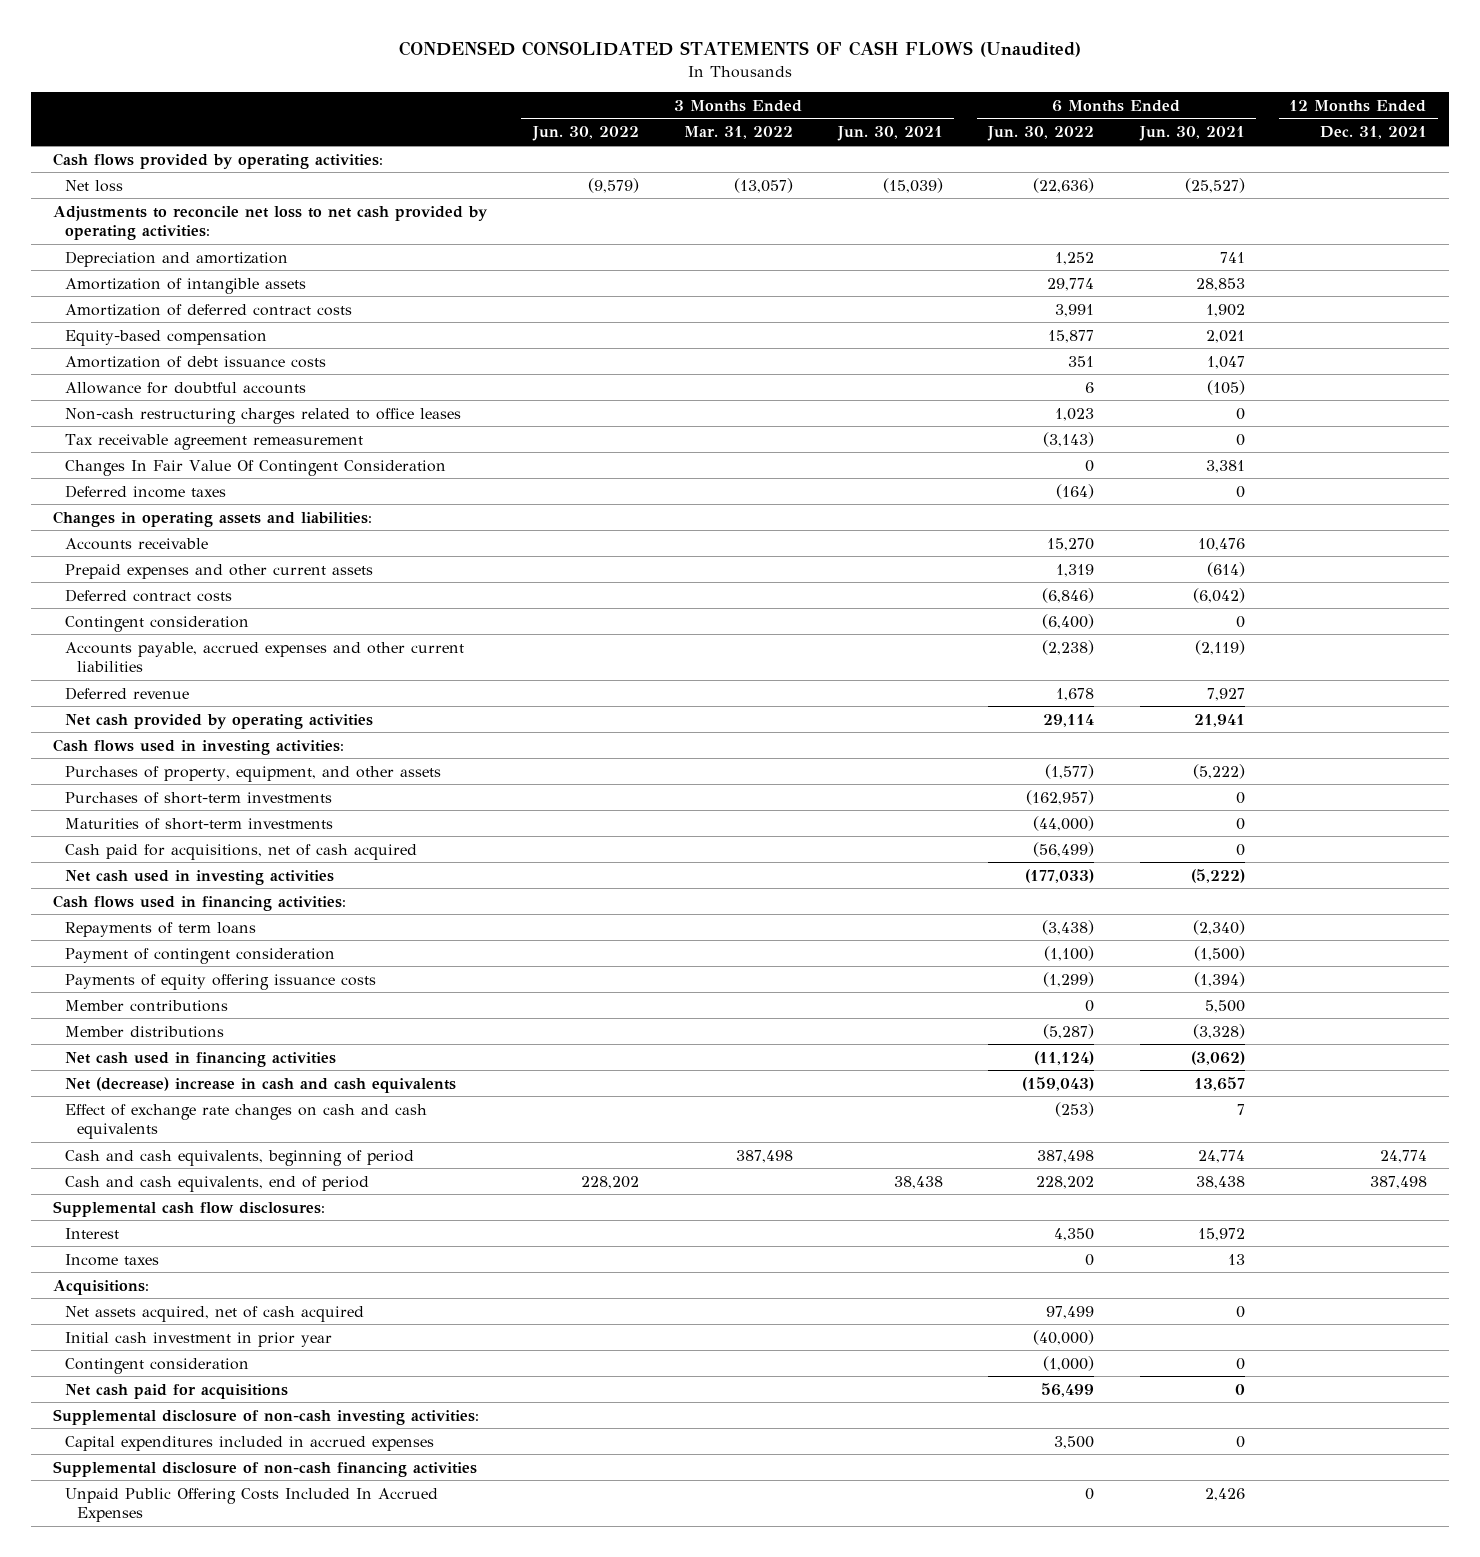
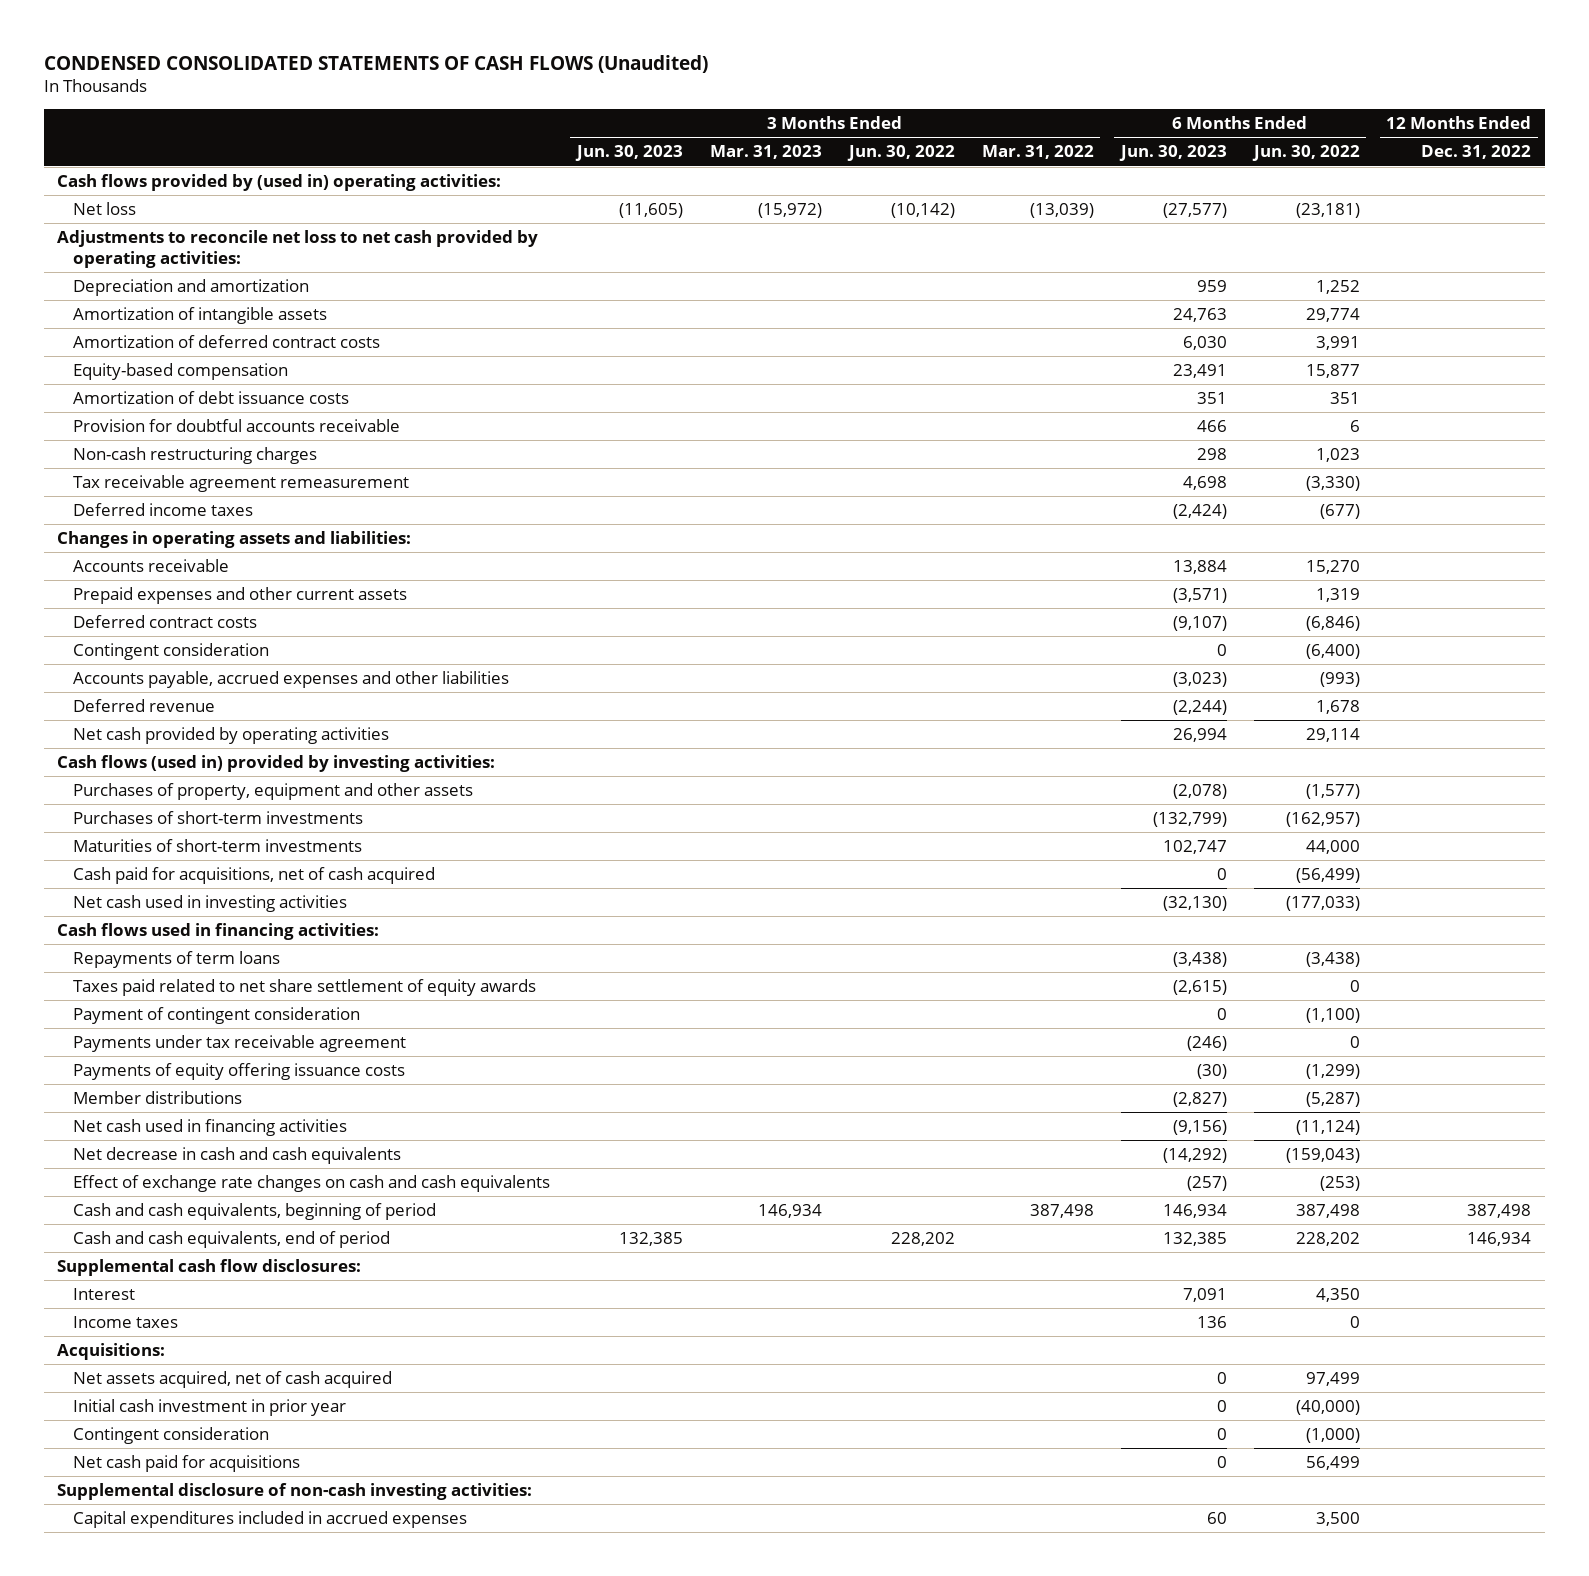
- | 3 Months Ended Jun. 30, 2022 | 3 Months Ended Mar. 31, 2022 | 3 Months Ended Jun. 30, 2021 | 6 Months Ended Jun. 30, 2022 | 6 Months Ended Jun. 30, 2021 | 12 Months Ended Dec. 31, 2021
+ | 3 Months Ended Jun. 30, 2023 | 3 Months Ended Mar. 31, 2023 | 3 Months Ended Jun. 30, 2022 | 3 Months Ended Mar. 31, 2022 | 6 Months Ended Jun. 30, 2023 | 6 Months Ended Jun. 30, 2022 | 12 Months Ended Dec. 31, 2022
- Cash flows provided by operating activities:
- Net loss | (9,579) | (13,057) | (15,039) | (22,636) | (25,527) |
+ Cash flows provided by (used in) operating activities:
+ Net loss | (11,605) | (15,972) | (10,142) | (13,039) | (27,577) | (23,181) |
- Allowance for doubtful accounts | | | | 6 | (105) |
- Non-cash restructuring charges related to office leases | | | | 1,023 | 0 |
- Tax receivable agreement remeasurement | | | | (3,143) | 0 |
- Changes In Fair Value Of Contingent Consideration | | | | 0 | 3,381 |
- Deferred income taxes | | | | (164) | 0 |
+ Provision for doubtful accounts receivable | | | | | 466 | 6 |
+ Non-cash restructuring charges | | | | | 298 | 1,023 |
+ Tax receivable agreement remeasurement | | | | | 4,698 | (3,330) |
+ Deferred income taxes | | | | | (2,424) | (677) |
- Accounts payable, accrued expenses and other current liabilities | | | | (2,238) | (2,119) |
+ Accounts payable, accrued expenses and other liabilities | | | | | (3,023) | (993) |
- Cash flows used in investing activities:
- Purchases of property, equipment, and other assets | | | | (1,577) | (5,222) |
+ Cash flows (used in) provided by investing activities:
+ Purchases of property, equipment and other assets | | | | | (2,078) | (1,577) |
- Maturities of short-term investments | | | | (44,000) | 0 |
+ Maturities of short-term investments | | | | | 102,747 | 44,000 |
+ Taxes paid related to net share settlement of equity awards | | | | | (2,615) | 0 |
+ Payments under tax receivable agreement | | | | | (246) | 0 |
- Member contributions | | | | 0 | 5,500 |
- Net (decrease) increase in cash and cash equivalents | | | | (159,043) | 13,657 |
+ Net decrease in cash and cash equivalents | | | | | (14,292) | (159,043) |
- Supplemental disclosure of non-cash financing activities
- Unpaid Public Offering Costs Included In Accrued Expenses | | | | 0 | 2,426 |

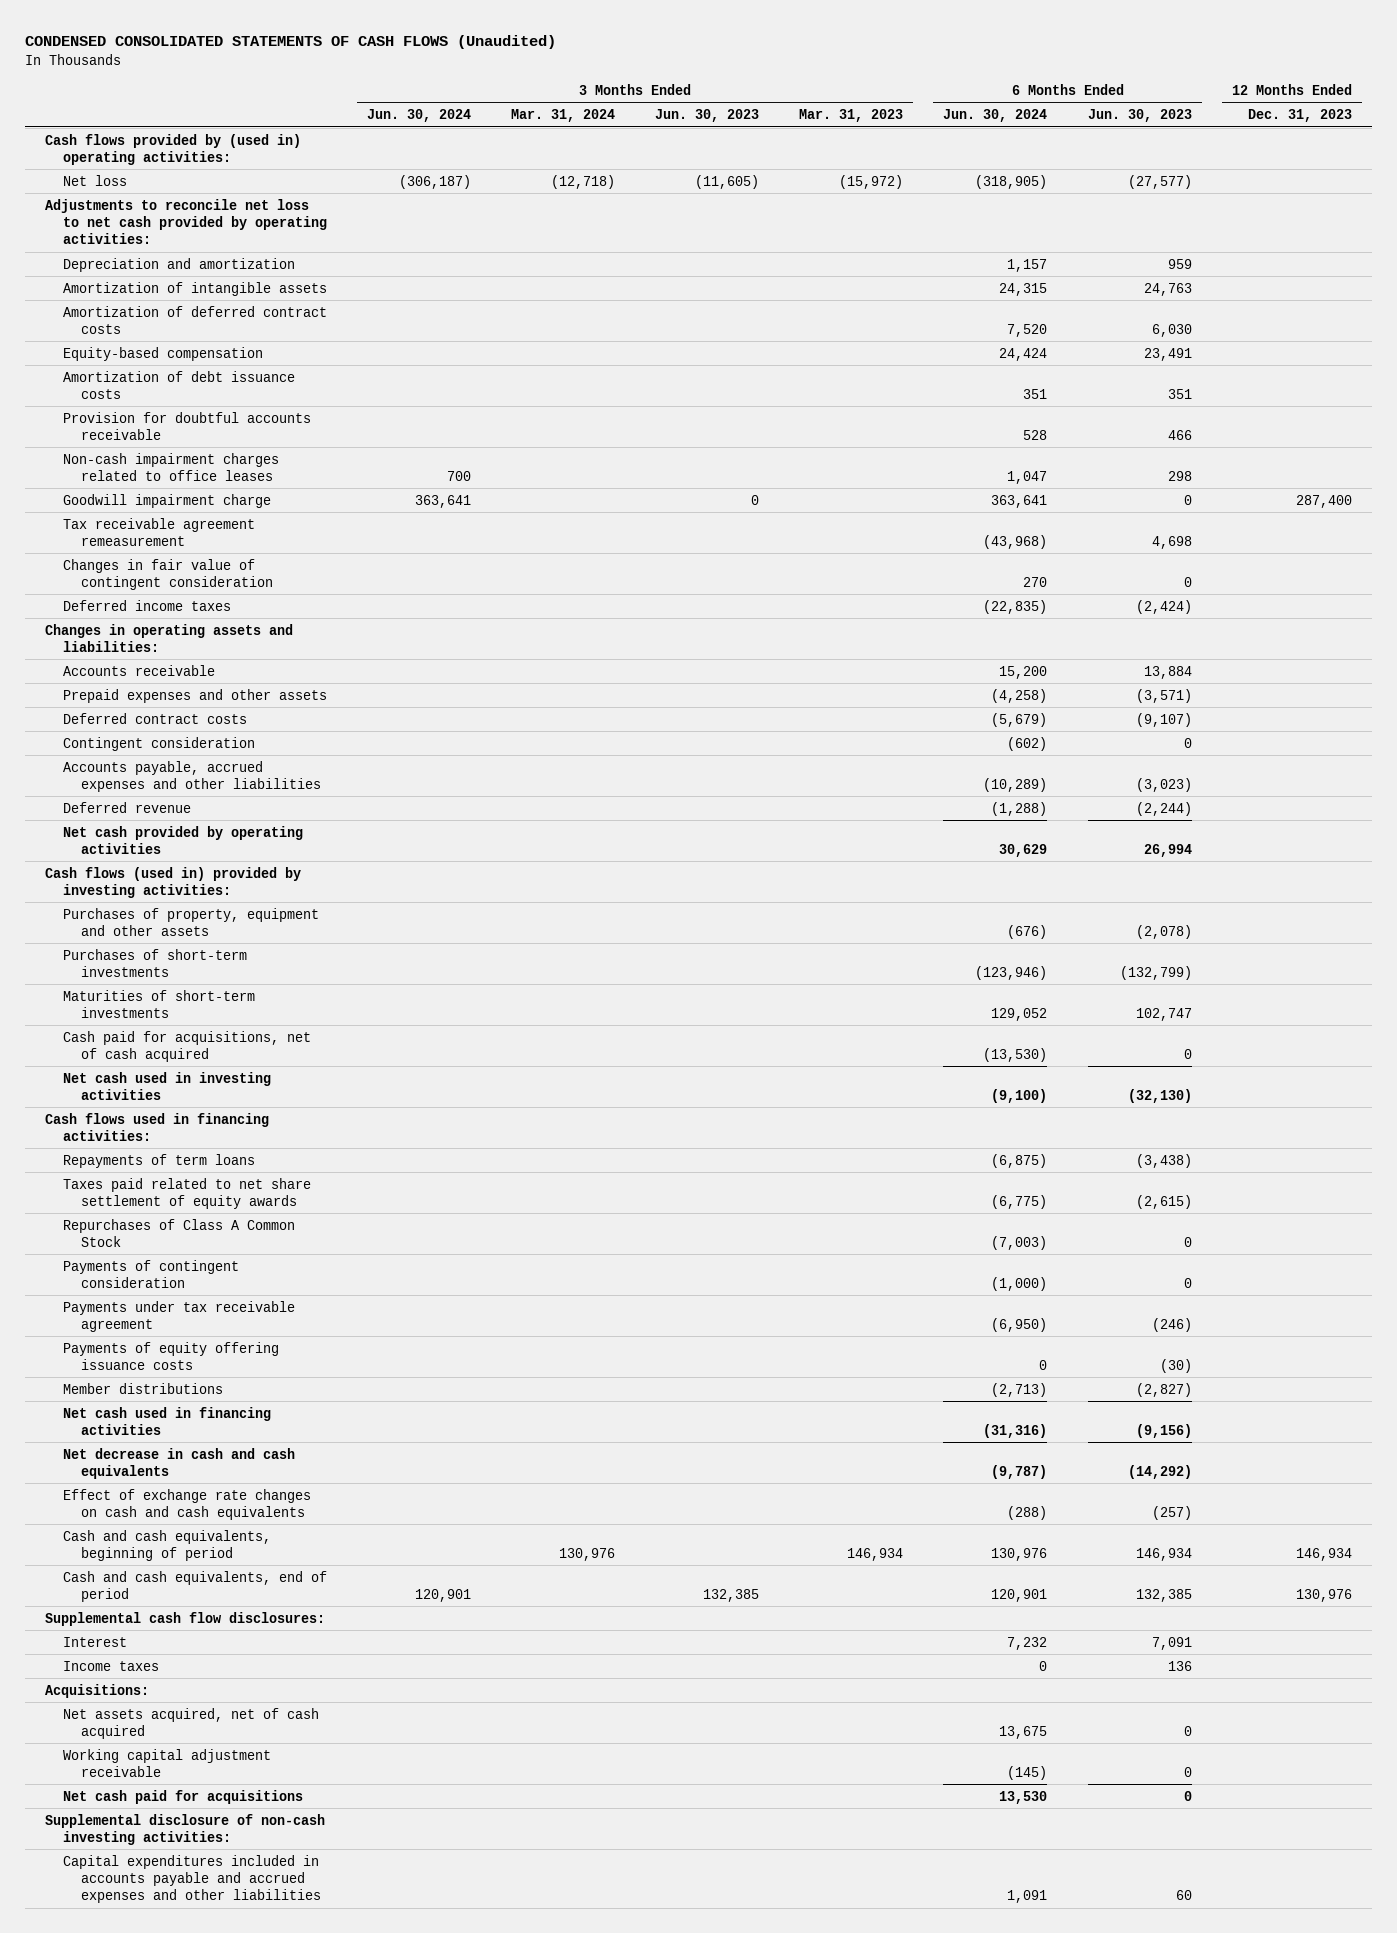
- | 3 Months Ended Jun. 30, 2023 | 3 Months Ended Mar. 31, 2023 | 3 Months Ended Jun. 30, 2022 | 3 Months Ended Mar. 31, 2022 | 6 Months Ended Jun. 30, 2023 | 6 Months Ended Jun. 30, 2022 | 12 Months Ended Dec. 31, 2022
+ | 3 Months Ended Jun. 30, 2024 | 3 Months Ended Mar. 31, 2024 | 3 Months Ended Jun. 30, 2023 | 3 Months Ended Mar. 31, 2023 | 6 Months Ended Jun. 30, 2024 | 6 Months Ended Jun. 30, 2023 | 12 Months Ended Dec. 31, 2023
- Non-cash restructuring charges | | | | | 298 | 1,023 |
+ Non-cash impairment charges related to office leases | 700 | | | | 1,047 | 298 |
+ Goodwill impairment charge | 363,641 | | 0 | | 363,641 | 0 | 287,400
+ Changes in fair value of contingent consideration | | | | | 270 | 0 |
- Prepaid expenses and other current assets | | | | | (3,571) | 1,319 |
+ Prepaid expenses and other assets | | | | | (4,258) | (3,571) |
- Payment of contingent consideration | | | | | 0 | (1,100) |
+ Repurchases of Class A Common Stock | | | | | (7,003) | 0 |
+ Payments of contingent consideration | | | | | (1,000) | 0 |
- Initial cash investment in prior year | | | | | 0 | (40,000) |
- Contingent consideration | | | | | 0 | (1,000) |
+ Working capital adjustment receivable | | | | | (145) | 0 |
- Capital expenditures included in accrued expenses | | | | | 60 | 3,500 |
+ Capital expenditures included in accounts payable and accrued expenses and other liabilities | | | | | 1,091 | 60 |

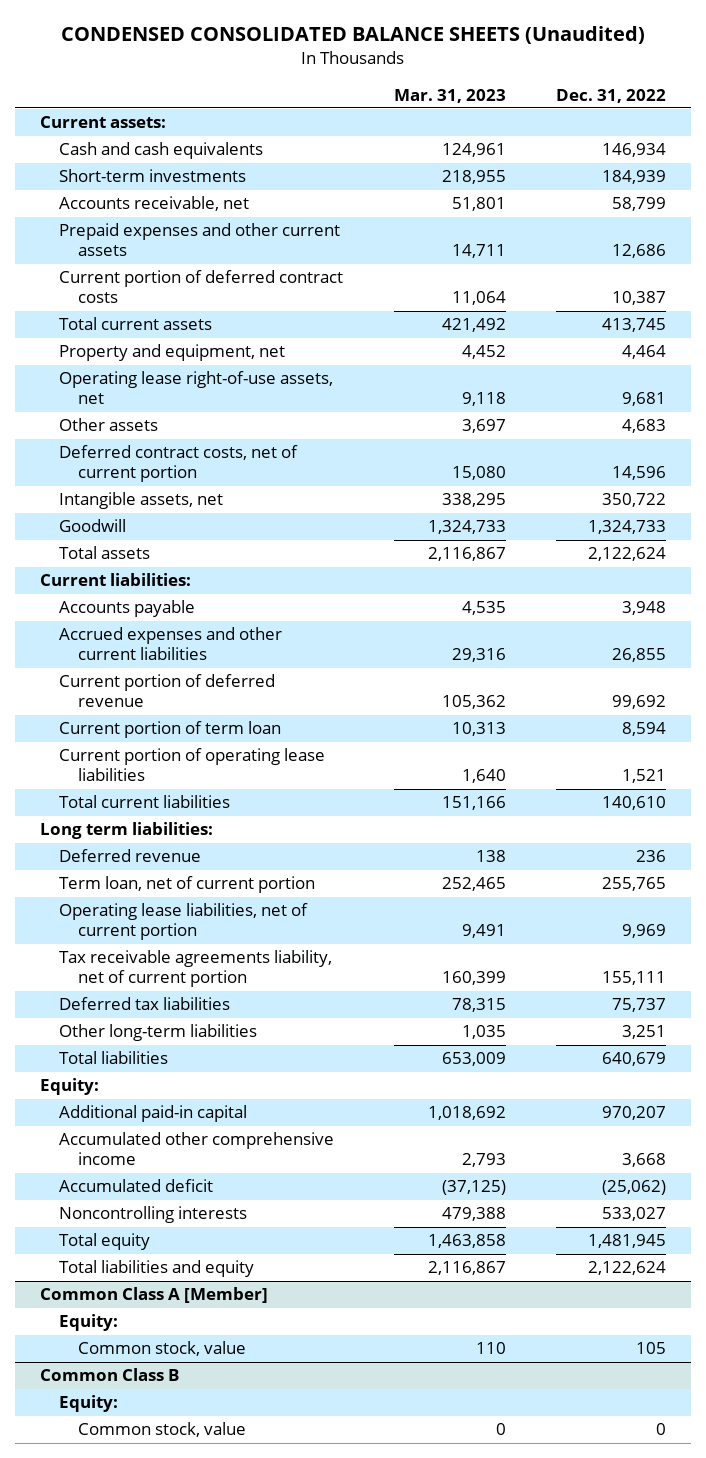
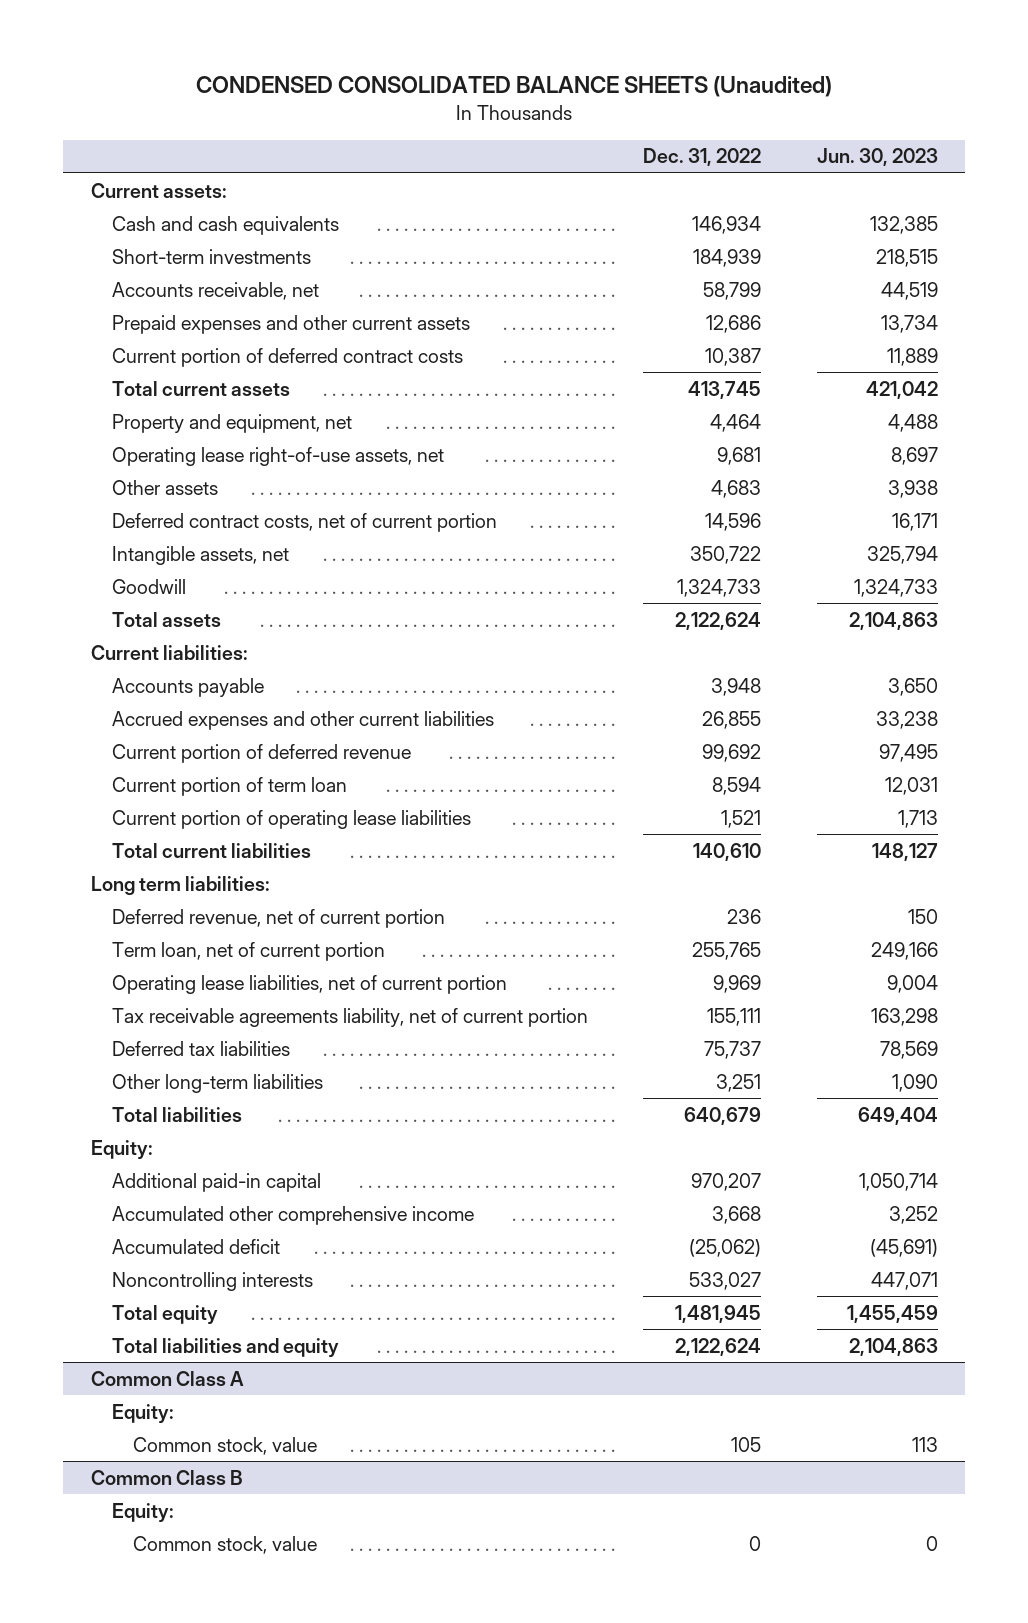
- | Mar. 31, 2023 | Dec. 31, 2022
+ | Dec. 31, 2022 | Jun. 30, 2023
- Deferred revenue | 138 | 236
+ Deferred revenue, net of current portion | 236 | 150
- Common Class A [Member]
+ Common Class A

